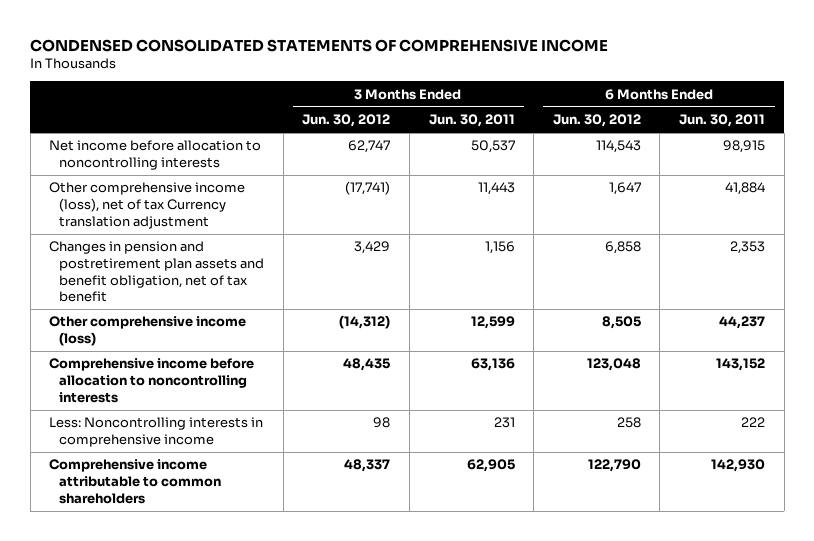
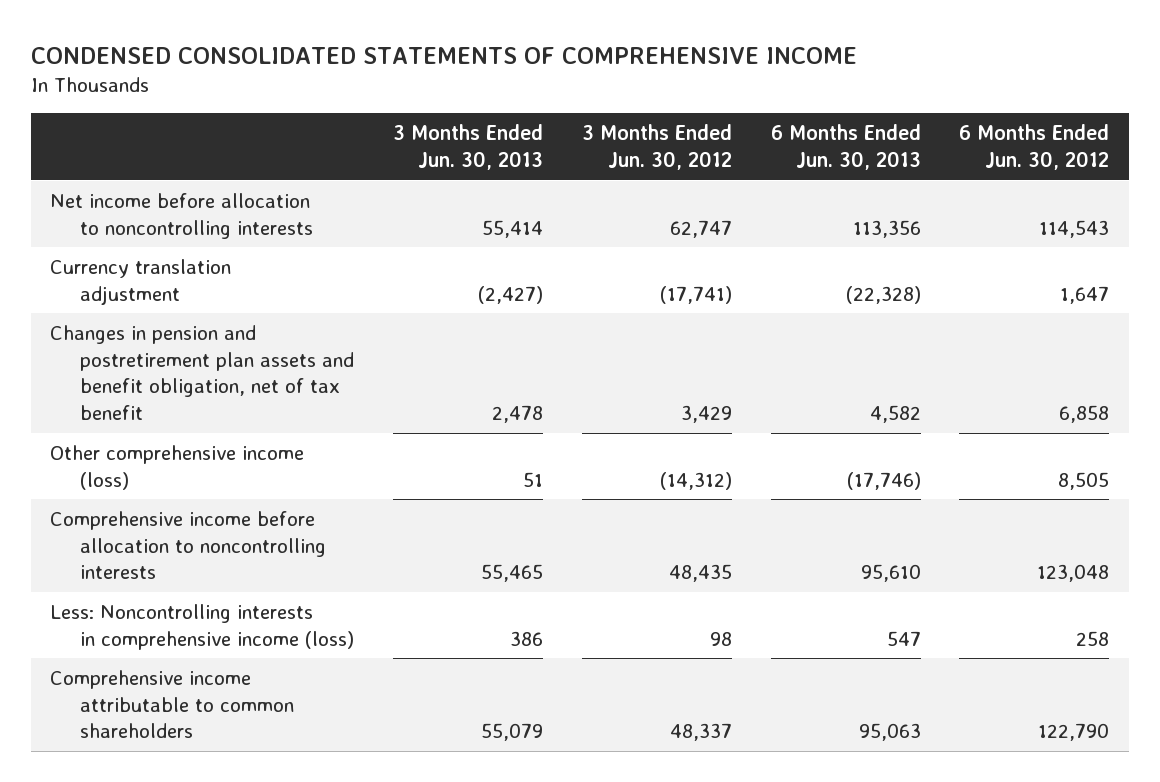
- | 3 Months Ended Jun. 30, 2012 | 3 Months Ended Jun. 30, 2011 | 6 Months Ended Jun. 30, 2012 | 6 Months Ended Jun. 30, 2011
+ | 3 Months Ended Jun. 30, 2013 | 3 Months Ended Jun. 30, 2012 | 6 Months Ended Jun. 30, 2013 | 6 Months Ended Jun. 30, 2012
- Other comprehensive income (loss), net of tax Currency translation adjustment | (17,741) | 11,443 | 1,647 | 41,884
+ Currency translation adjustment | (2,427) | (17,741) | (22,328) | 1,647
- Less: Noncontrolling interests in comprehensive income | 98 | 231 | 258 | 222
+ Less: Noncontrolling interests in comprehensive income (loss) | 386 | 98 | 547 | 258

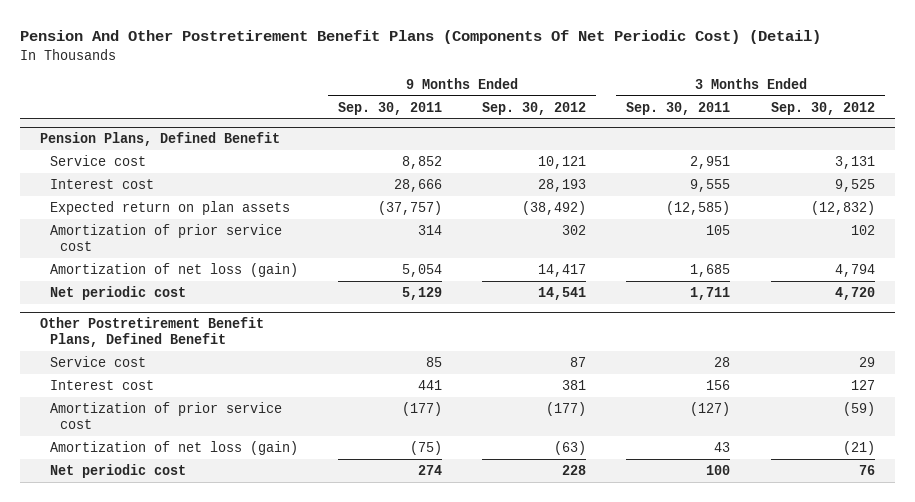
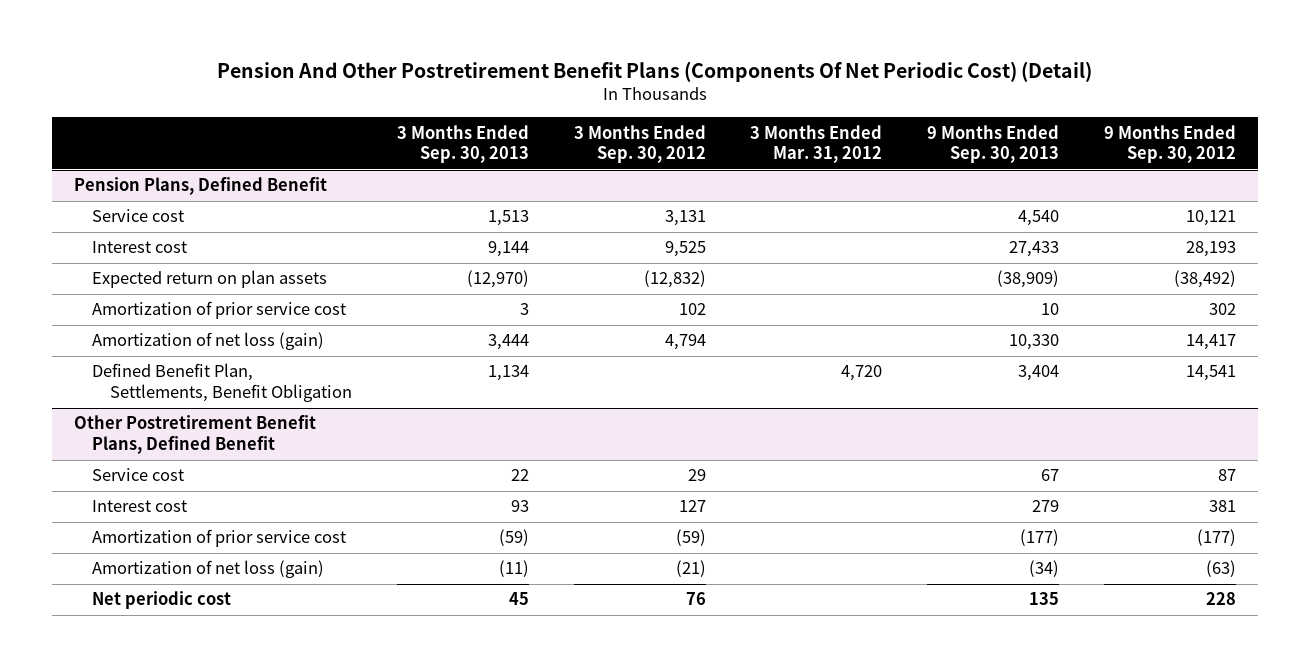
- | 9 Months Ended Sep. 30, 2011 | 9 Months Ended Sep. 30, 2012 | 3 Months Ended Sep. 30, 2011 | 3 Months Ended Sep. 30, 2012
+ | 3 Months Ended Sep. 30, 2013 | 3 Months Ended Sep. 30, 2012 | 3 Months Ended Mar. 31, 2012 | 9 Months Ended Sep. 30, 2013 | 9 Months Ended Sep. 30, 2012
@ Pension Plans, Defined Benefit
- Net periodic cost | 5,129 | 14,541 | 1,711 | 4,720
+ Defined Benefit Plan, Settlements, Benefit Obligation | 1,134 | | 4,720 | 3,404 | 14,541

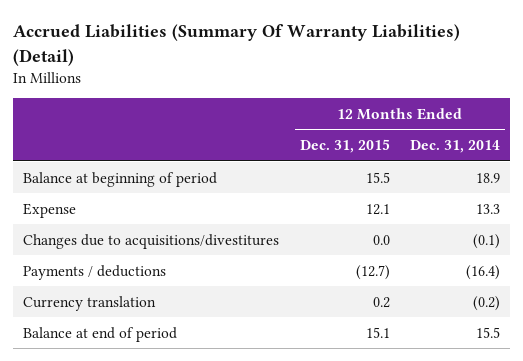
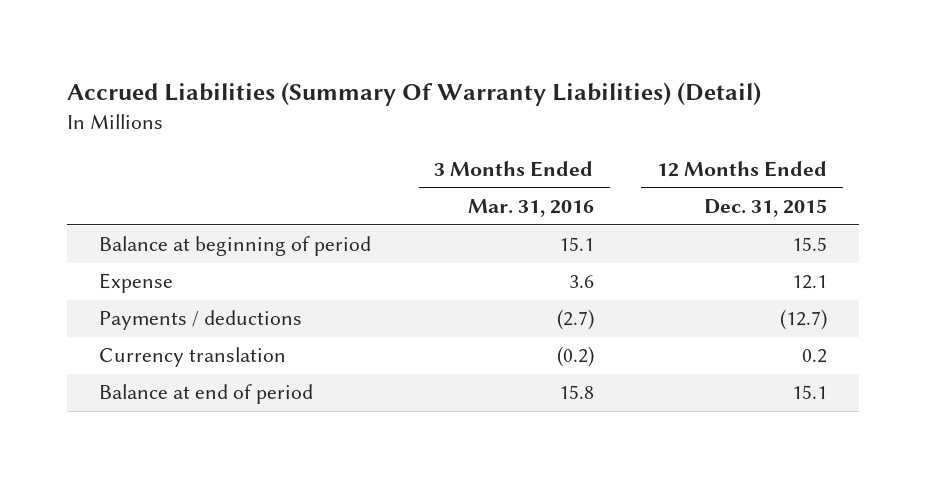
- | 12 Months Ended Dec. 31, 2015 | 12 Months Ended Dec. 31, 2014
+ | 3 Months Ended Mar. 31, 2016 | 12 Months Ended Dec. 31, 2015
- Changes due to acquisitions/divestitures | 0.0 | (0.1)

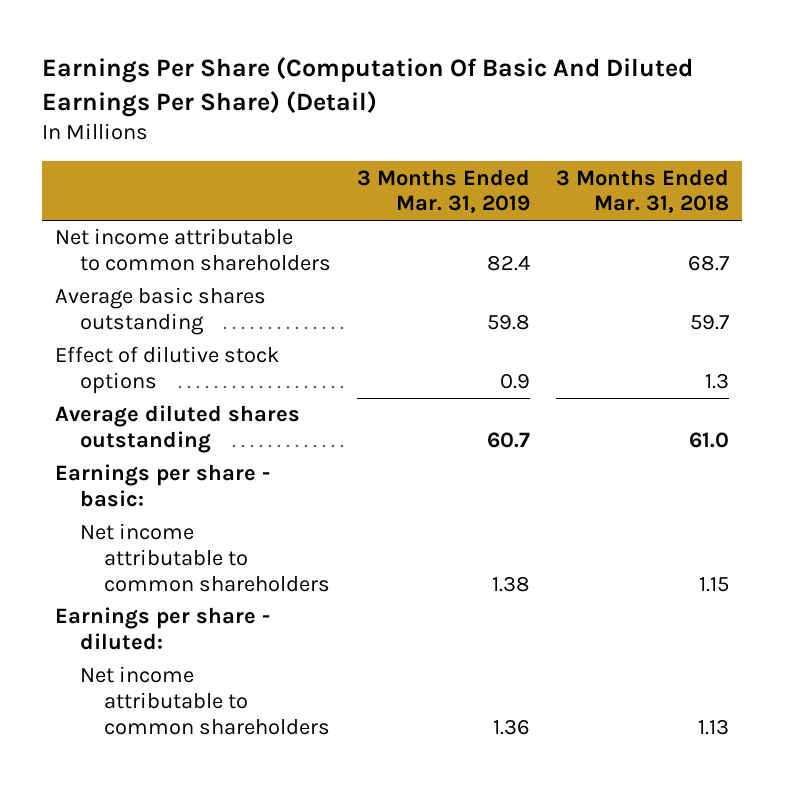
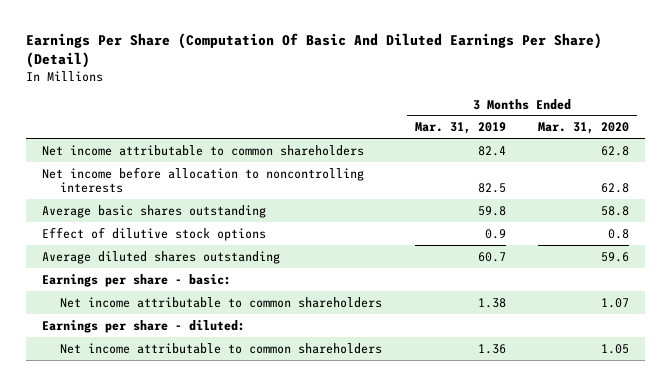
- | 3 Months Ended Mar. 31, 2019 | 3 Months Ended Mar. 31, 2018
+ | 3 Months Ended Mar. 31, 2019 | 3 Months Ended Mar. 31, 2020
+ Net income before allocation to noncontrolling interests | 82.5 | 62.8

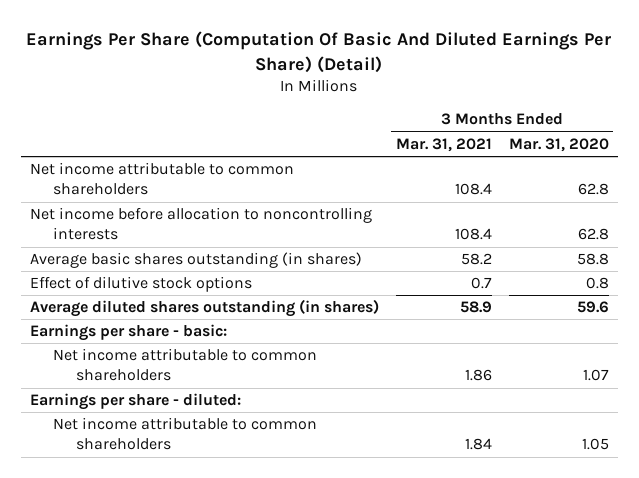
- | 3 Months Ended Mar. 31, 2019 | 3 Months Ended Mar. 31, 2020
+ | 3 Months Ended Mar. 31, 2021 | 3 Months Ended Mar. 31, 2020
- Average basic shares outstanding | 59.8 | 58.8
+ Average basic shares outstanding (in shares) | 58.2 | 58.8
- Average diluted shares outstanding | 60.7 | 59.6
+ Average diluted shares outstanding (in shares) | 58.9 | 59.6

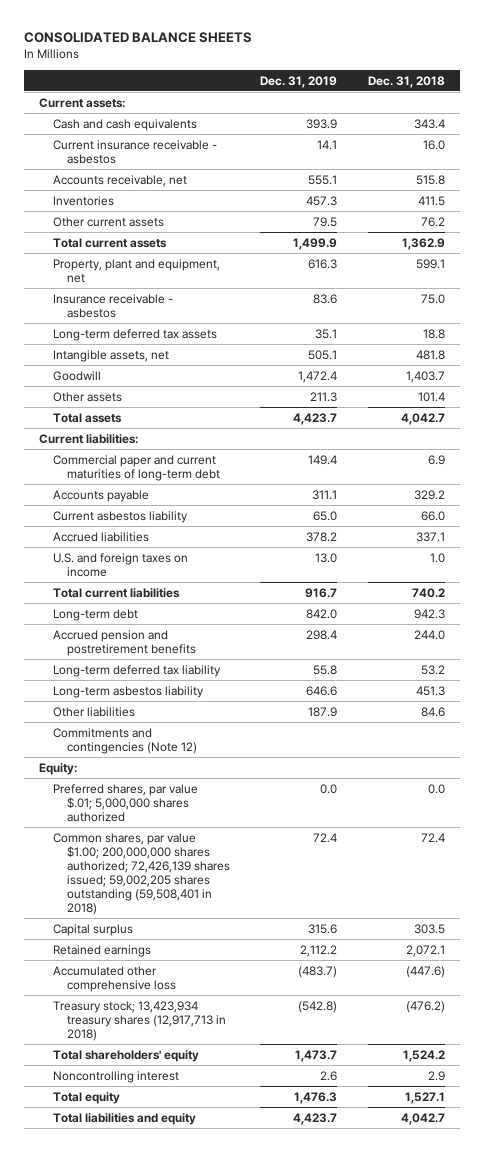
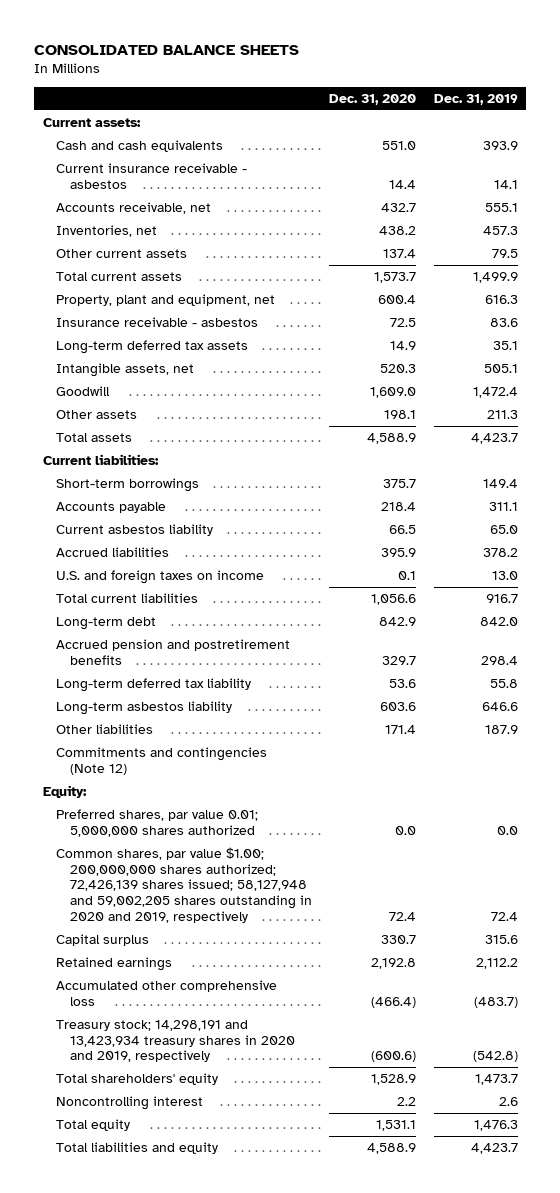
- | Dec. 31, 2019 | Dec. 31, 2018
+ | Dec. 31, 2020 | Dec. 31, 2019
- Inventories | 457.3 | 411.5
+ Inventories, net | 438.2 | 457.3
- Commercial paper and current maturities of long-term debt | 149.4 | 6.9
+ Short-term borrowings | 375.7 | 149.4
- Preferred shares, par value $.01; 5,000,000 shares authorized | 0.0 | 0.0
- Common shares, par value $1.00; 200,000,000 shares authorized; 72,426,139 shares issued; 59,002,205 shares outstanding (59,508,401 in 2018) | 72.4 | 72.4
+ Preferred shares, par value 0.01; 5,000,000 shares authorized | 0.0 | 0.0
+ Common shares, par value $1.00; 200,000,000 shares authorized; 72,426,139 shares issued; 58,127,948 and 59,002,205 shares outstanding in 2020 and 2019, respectively | 72.4 | 72.4
- Treasury stock; 13,423,934 treasury shares (12,917,713 in 2018) | (542.8) | (476.2)
+ Treasury stock; 14,298,191 and 13,423,934 treasury shares in 2020 and 2019, respectively | (600.6) | (542.8)

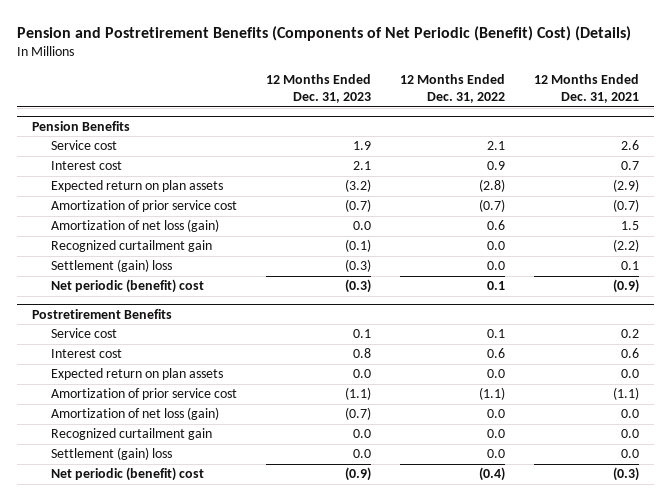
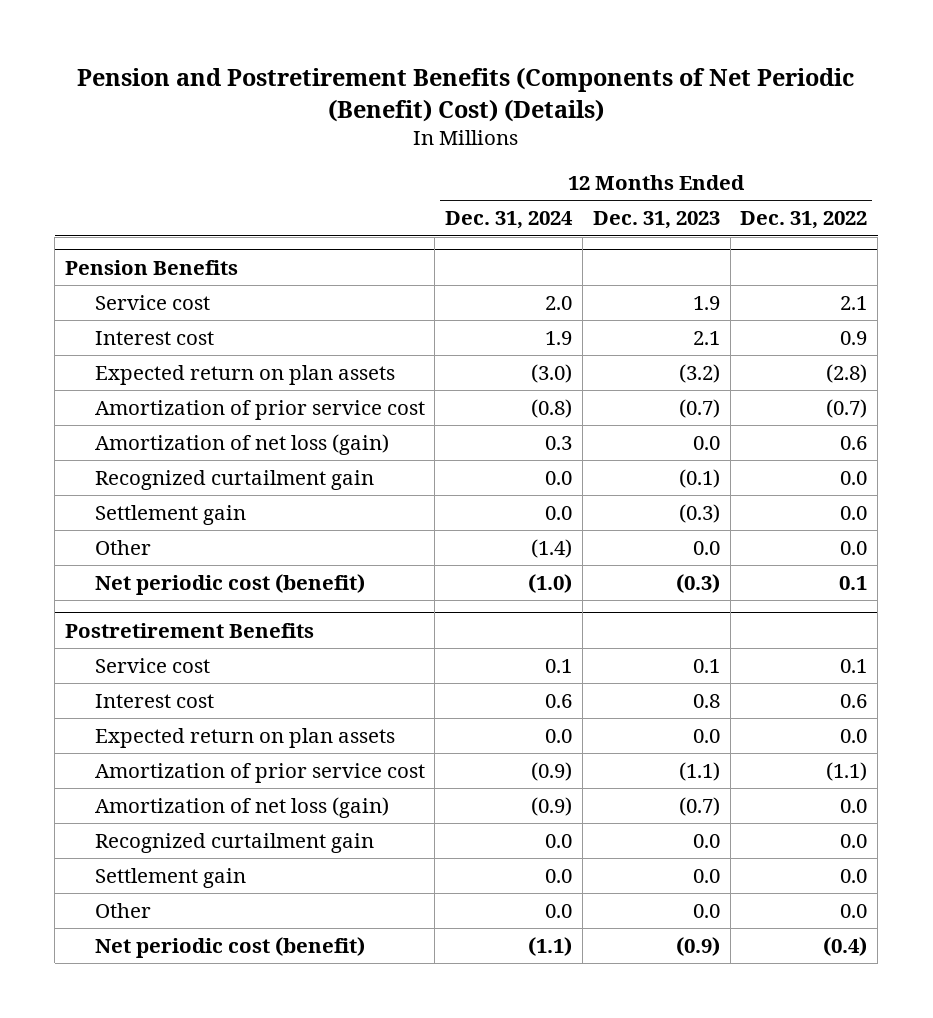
- | 12 Months Ended Dec. 31, 2023 | 12 Months Ended Dec. 31, 2022 | 12 Months Ended Dec. 31, 2021
+ | 12 Months Ended Dec. 31, 2024 | 12 Months Ended Dec. 31, 2023 | 12 Months Ended Dec. 31, 2022
@ Pension Benefits
- Settlement (gain) loss | (0.3) | 0.0 | 0.1
- Net periodic (benefit) cost | (0.3) | 0.1 | (0.9)
+ Settlement gain | 0.0 | (0.3) | 0.0
+ Other | (1.4) | 0.0 | 0.0
+ Net periodic cost (benefit) | (1.0) | (0.3) | 0.1
@ Postretirement Benefits
- Settlement (gain) loss | 0.0 | 0.0 | 0.0
- Net periodic (benefit) cost | (0.9) | (0.4) | (0.3)
+ Settlement gain | 0.0 | 0.0 | 0.0
+ Other | 0.0 | 0.0 | 0.0
+ Net periodic cost (benefit) | (1.1) | (0.9) | (0.4)

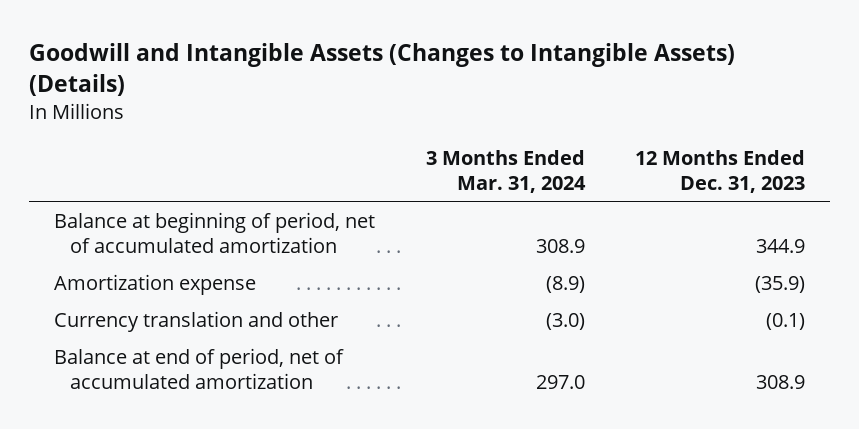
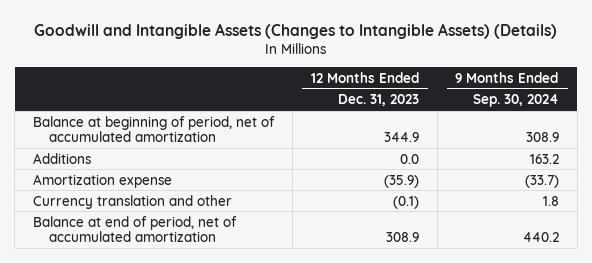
- | 3 Months Ended Mar. 31, 2024 | 12 Months Ended Dec. 31, 2023
+ | 12 Months Ended Dec. 31, 2023 | 9 Months Ended Sep. 30, 2024
+ Additions | 0.0 | 163.2

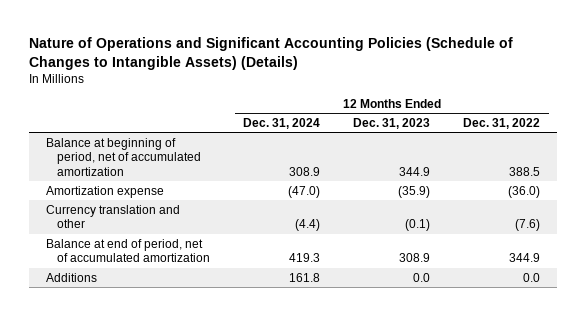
- Goodwill and Intangible Assets (Changes to Intangible Assets) (Details)
+ Nature of Operations and Significant Accounting Policies (Schedule of Changes to Intangible Assets) (Details)
- | 12 Months Ended Dec. 31, 2023 | 9 Months Ended Sep. 30, 2024
+ | 12 Months Ended Dec. 31, 2024 | 12 Months Ended Dec. 31, 2023 | 12 Months Ended Dec. 31, 2022
moved down: Additions | 161.8 | 0.0 | 0.0

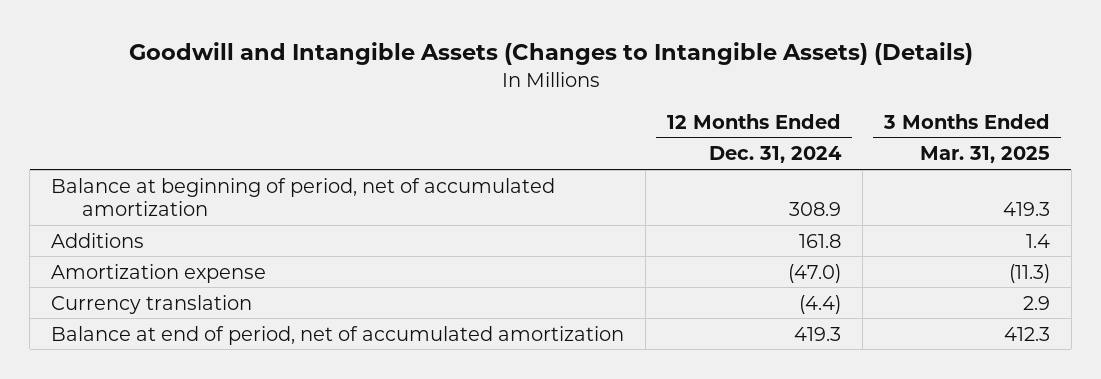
- Nature of Operations and Significant Accounting Policies (Schedule of Changes to Intangible Assets) (Details)
+ Goodwill and Intangible Assets (Changes to Intangible Assets) (Details)
- | 12 Months Ended Dec. 31, 2024 | 12 Months Ended Dec. 31, 2023 | 12 Months Ended Dec. 31, 2022
+ | 12 Months Ended Dec. 31, 2024 | 3 Months Ended Mar. 31, 2025
moved up: Additions | 161.8 | 1.4
- Currency translation and other | (4.4) | (0.1) | (7.6)
+ Currency translation | (4.4) | 2.9

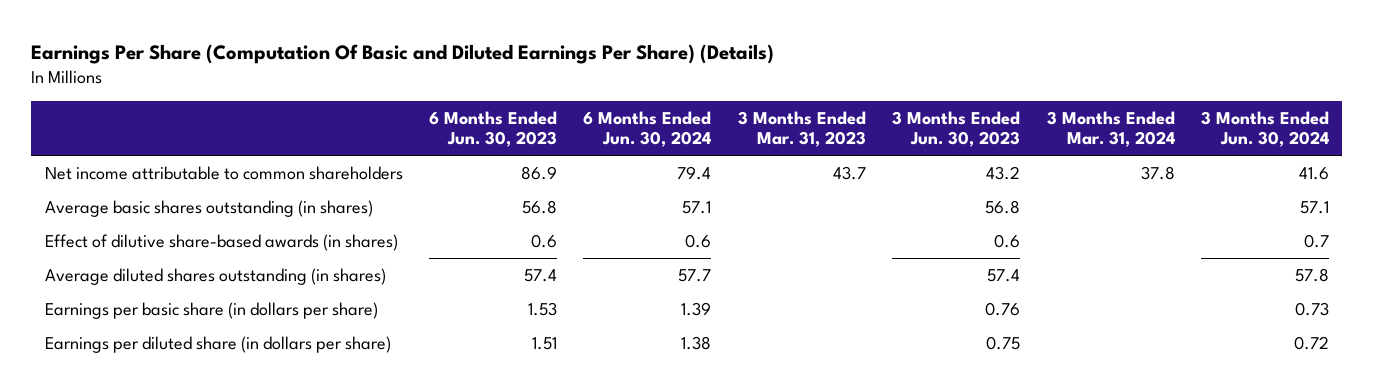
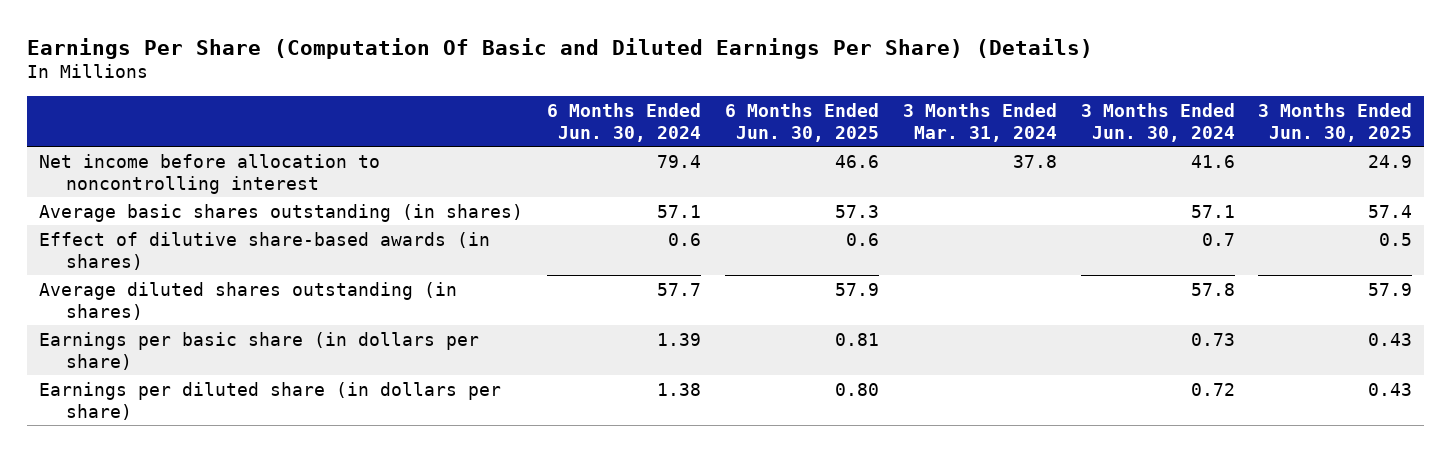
- | 6 Months Ended Jun. 30, 2023 | 6 Months Ended Jun. 30, 2024 | 3 Months Ended Mar. 31, 2023 | 3 Months Ended Jun. 30, 2023 | 3 Months Ended Mar. 31, 2024 | 3 Months Ended Jun. 30, 2024
+ | 6 Months Ended Jun. 30, 2024 | 6 Months Ended Jun. 30, 2025 | 3 Months Ended Mar. 31, 2024 | 3 Months Ended Jun. 30, 2024 | 3 Months Ended Jun. 30, 2025
- Net income attributable to common shareholders | 86.9 | 79.4 | 43.7 | 43.2 | 37.8 | 41.6
+ Net income before allocation to noncontrolling interest | 79.4 | 46.6 | 37.8 | 41.6 | 24.9

